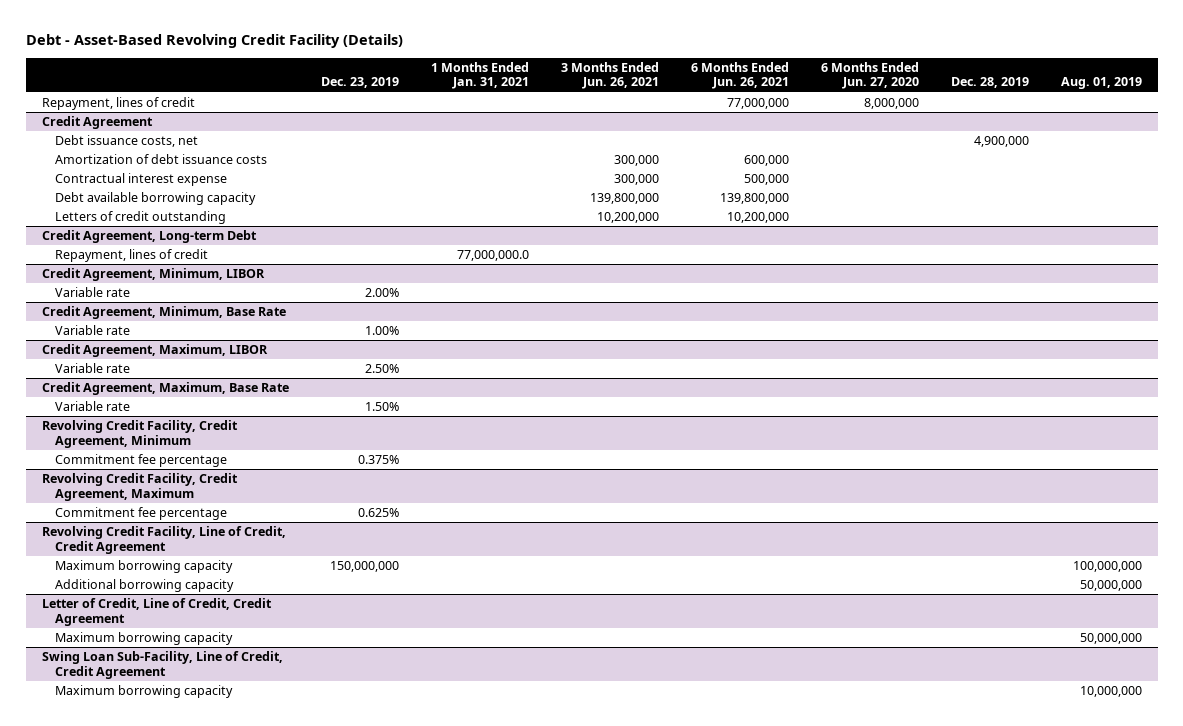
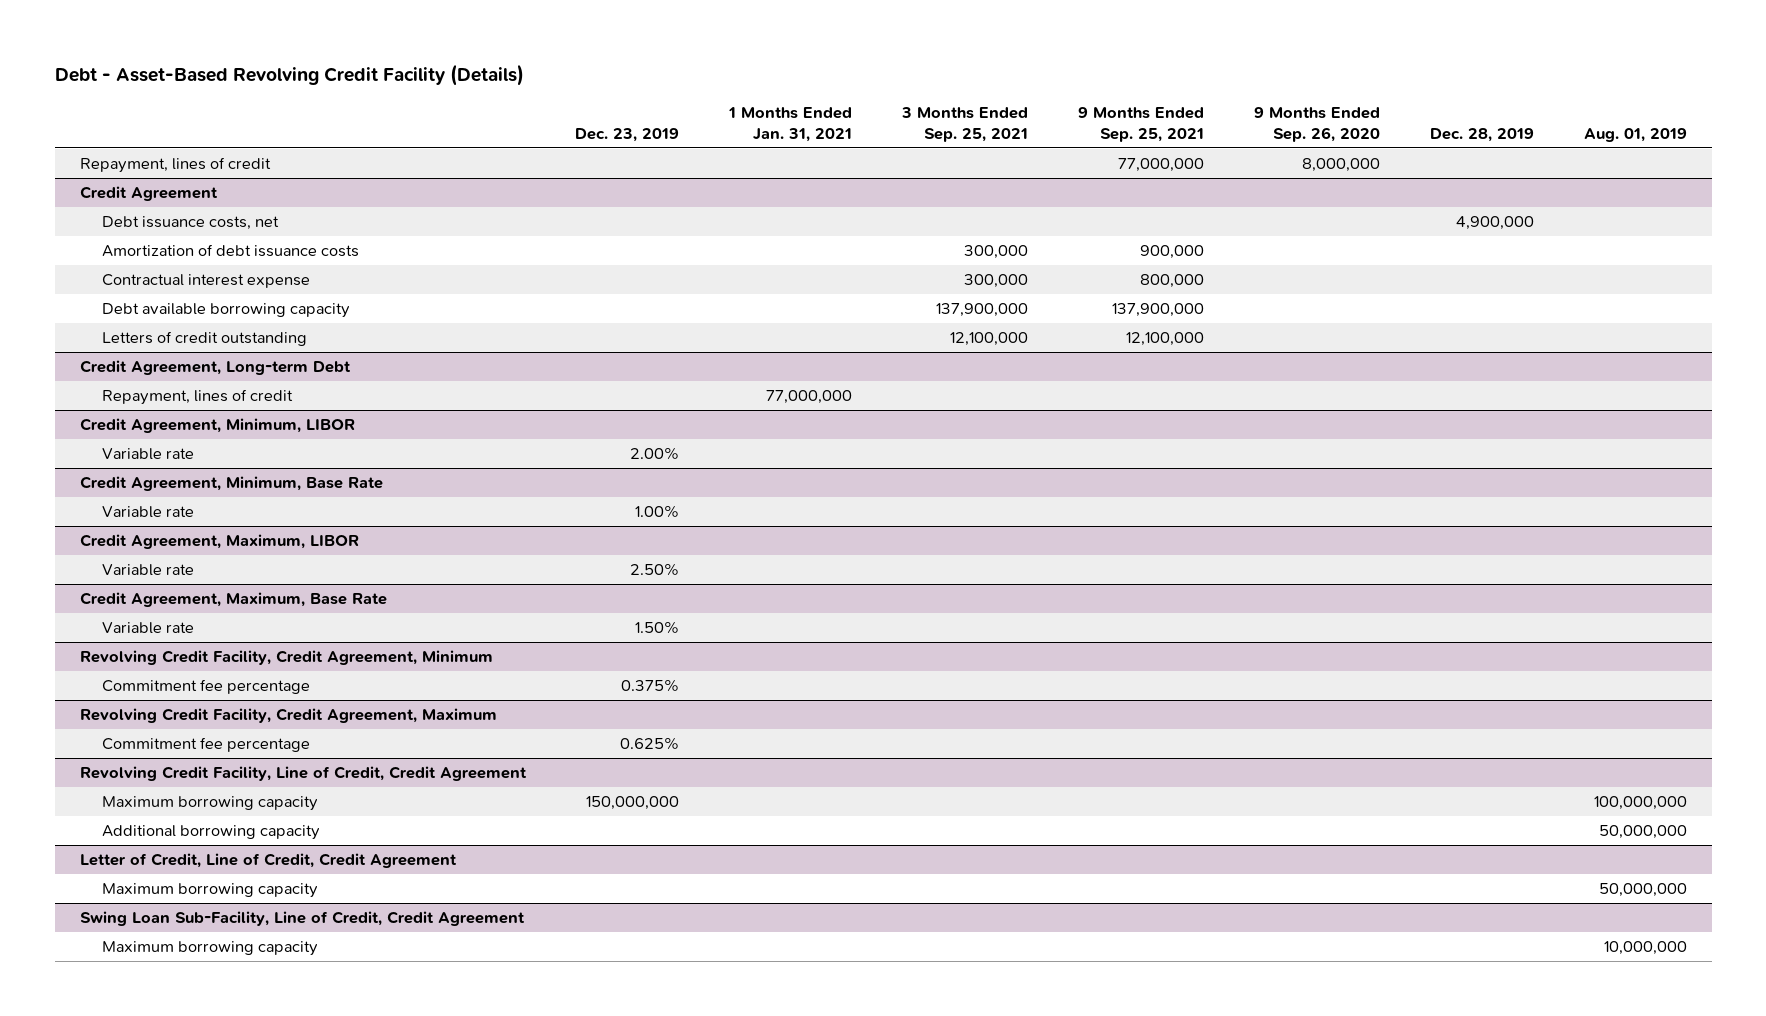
- | Dec. 23, 2019 | 1 Months Ended Jan. 31, 2021 | 3 Months Ended Jun. 26, 2021 | 6 Months Ended Jun. 26, 2021 | 6 Months Ended Jun. 27, 2020 | Dec. 28, 2019 | Aug. 01, 2019
+ | Dec. 23, 2019 | 1 Months Ended Jan. 31, 2021 | 3 Months Ended Sep. 25, 2021 | 9 Months Ended Sep. 25, 2021 | 9 Months Ended Sep. 26, 2020 | Dec. 28, 2019 | Aug. 01, 2019
@ Credit Agreement, Long-term Debt
- Repayment, lines of credit | | 77,000,000.0 | | | | |
+ Repayment, lines of credit | | 77,000,000 | | | | |

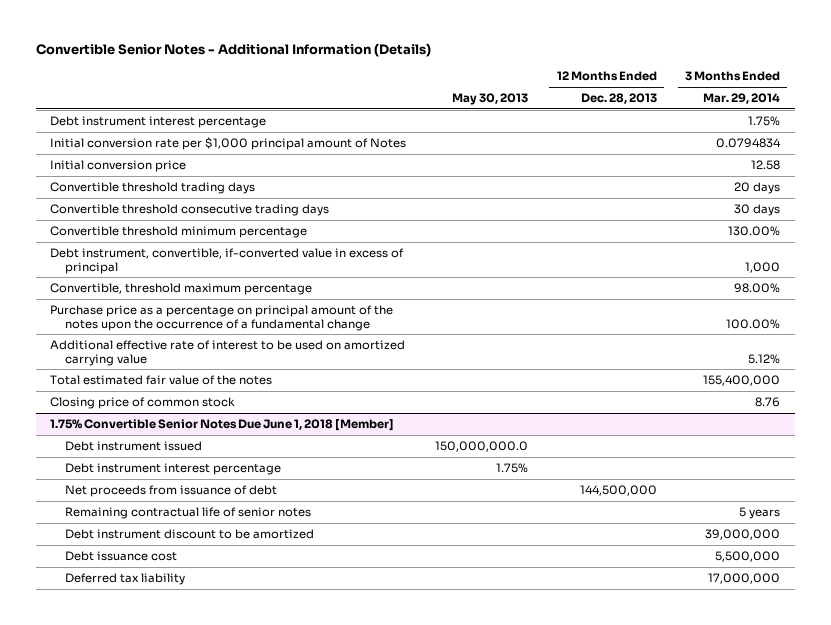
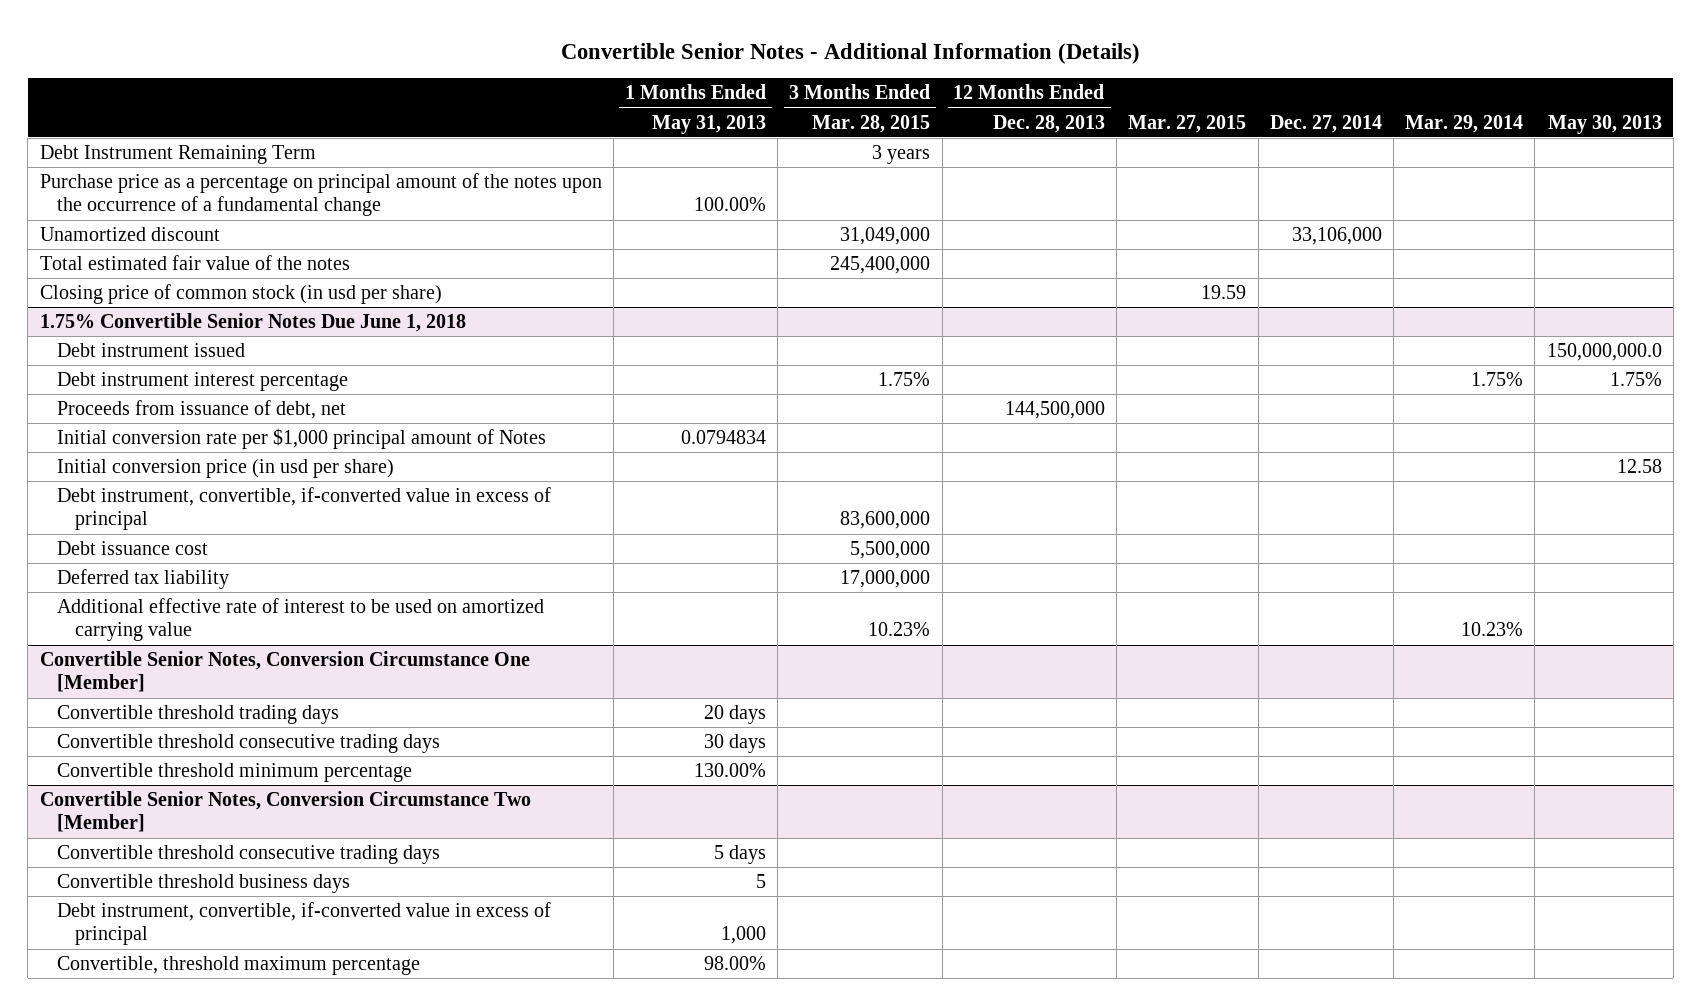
- | May 30, 2013 | 12 Months Ended Dec. 28, 2013 | 3 Months Ended Mar. 29, 2014
+ | 1 Months Ended May 31, 2013 | 3 Months Ended Mar. 28, 2015 | 12 Months Ended Dec. 28, 2013 | Mar. 27, 2015 | Dec. 27, 2014 | Mar. 29, 2014 | May 30, 2013
- Debt instrument interest percentage | | | 1.75%
- Initial conversion rate per $1,000 principal amount of Notes | | | 0.0794834
- Initial conversion price | | | 12.58
- Convertible threshold trading days | | | 20 days
- Convertible threshold consecutive trading days | | | 30 days
- Convertible threshold minimum percentage | | | 130.00%
- Debt instrument, convertible, if-converted value in excess of principal | | | 1,000
- Convertible, threshold maximum percentage | | | 98.00%
+ Debt Instrument Remaining Term | | 3 years | | | | |
- Additional effective rate of interest to be used on amortized carrying value | | | 5.12%
+ Unamortized discount | | 31,049,000 | | | 33,106,000 | |
- Closing price of common stock | | | 8.76
- 1.75% Convertible Senior Notes Due June 1, 2018 [Member]
+ Closing price of common stock (in usd per share) | | | | 19.59 | | |
+ 1.75% Convertible Senior Notes Due June 1, 2018
- Net proceeds from issuance of debt | | 144,500,000 |
- Remaining contractual life of senior notes | | | 5 years
- Debt instrument discount to be amortized | | | 39,000,000
+ Proceeds from issuance of debt, net | | | 144,500,000 | | | |
+ Initial conversion rate per $1,000 principal amount of Notes | 0.0794834 | | | | | |
+ Initial conversion price (in usd per share) | | | | | | | 12.58
+ Debt instrument, convertible, if-converted value in excess of principal | | 83,600,000 | | | | |
+ Additional effective rate of interest to be used on amortized carrying value | | 10.23% | | | | 10.23% |
+ Convertible Senior Notes, Conversion Circumstance One [Member]
+ Convertible threshold trading days | 20 days | | | | | |
+ Convertible threshold consecutive trading days | 30 days | | | | | |
+ Convertible threshold minimum percentage | 130.00% | | | | | |
+ Convertible Senior Notes, Conversion Circumstance Two [Member]
+ Convertible threshold consecutive trading days | 5 days | | | | | |
+ Convertible threshold business days | 5 | | | | | |
+ Debt instrument, convertible, if-converted value in excess of principal | 1,000 | | | | | |
+ Convertible, threshold maximum percentage | 98.00% | | | | | |

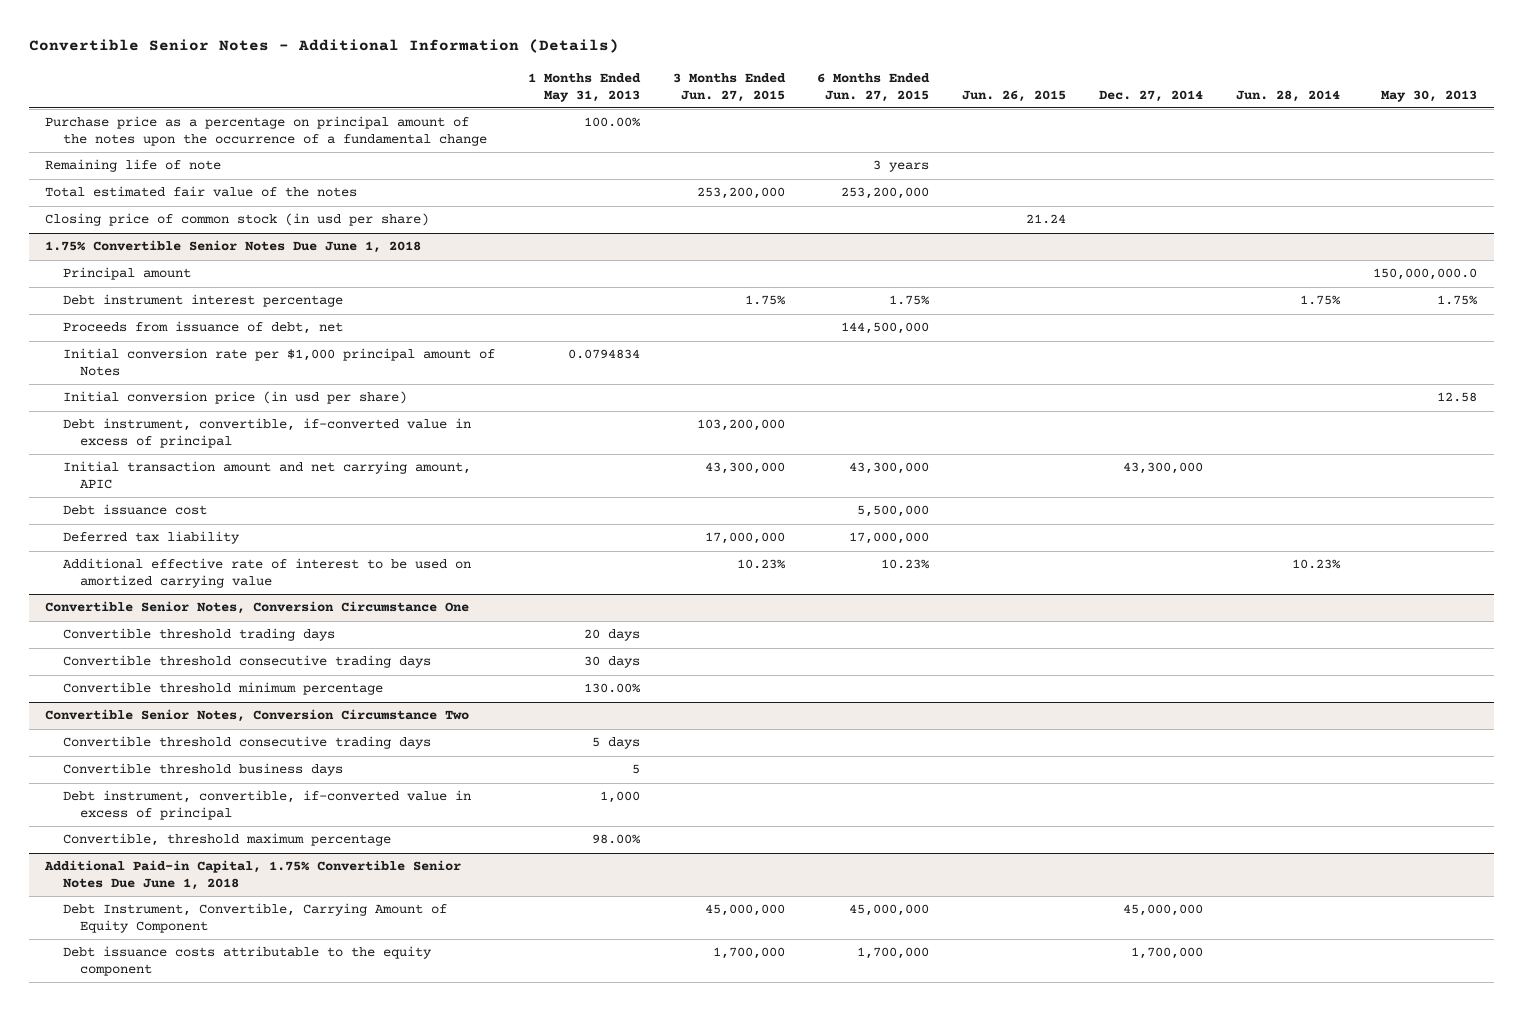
- | 1 Months Ended May 31, 2013 | 3 Months Ended Mar. 28, 2015 | 12 Months Ended Dec. 28, 2013 | Mar. 27, 2015 | Dec. 27, 2014 | Mar. 29, 2014 | May 30, 2013
+ | 1 Months Ended May 31, 2013 | 3 Months Ended Jun. 27, 2015 | 6 Months Ended Jun. 27, 2015 | Jun. 26, 2015 | Dec. 27, 2014 | Jun. 28, 2014 | May 30, 2013
- Debt Instrument Remaining Term | | 3 years | | | | |
- Unamortized discount | | 31,049,000 | | | 33,106,000 | |
+ Remaining life of note | | | 3 years | | | |
@ 1.75% Convertible Senior Notes Due June 1, 2018
- Debt instrument issued | | | | | | | 150,000,000.0
+ Principal amount | | | | | | | 150,000,000.0
+ Initial transaction amount and net carrying amount, APIC | | 43,300,000 | 43,300,000 | | 43,300,000 | |
- Convertible Senior Notes, Conversion Circumstance One [Member]
+ Convertible Senior Notes, Conversion Circumstance One
- Convertible Senior Notes, Conversion Circumstance Two [Member]
+ Convertible Senior Notes, Conversion Circumstance Two
+ Additional Paid-in Capital, 1.75% Convertible Senior Notes Due June 1, 2018
+ Debt Instrument, Convertible, Carrying Amount of Equity Component | | 45,000,000 | 45,000,000 | | 45,000,000 | |
+ Debt issuance costs attributable to the equity component | | 1,700,000 | 1,700,000 | | 1,700,000 | |

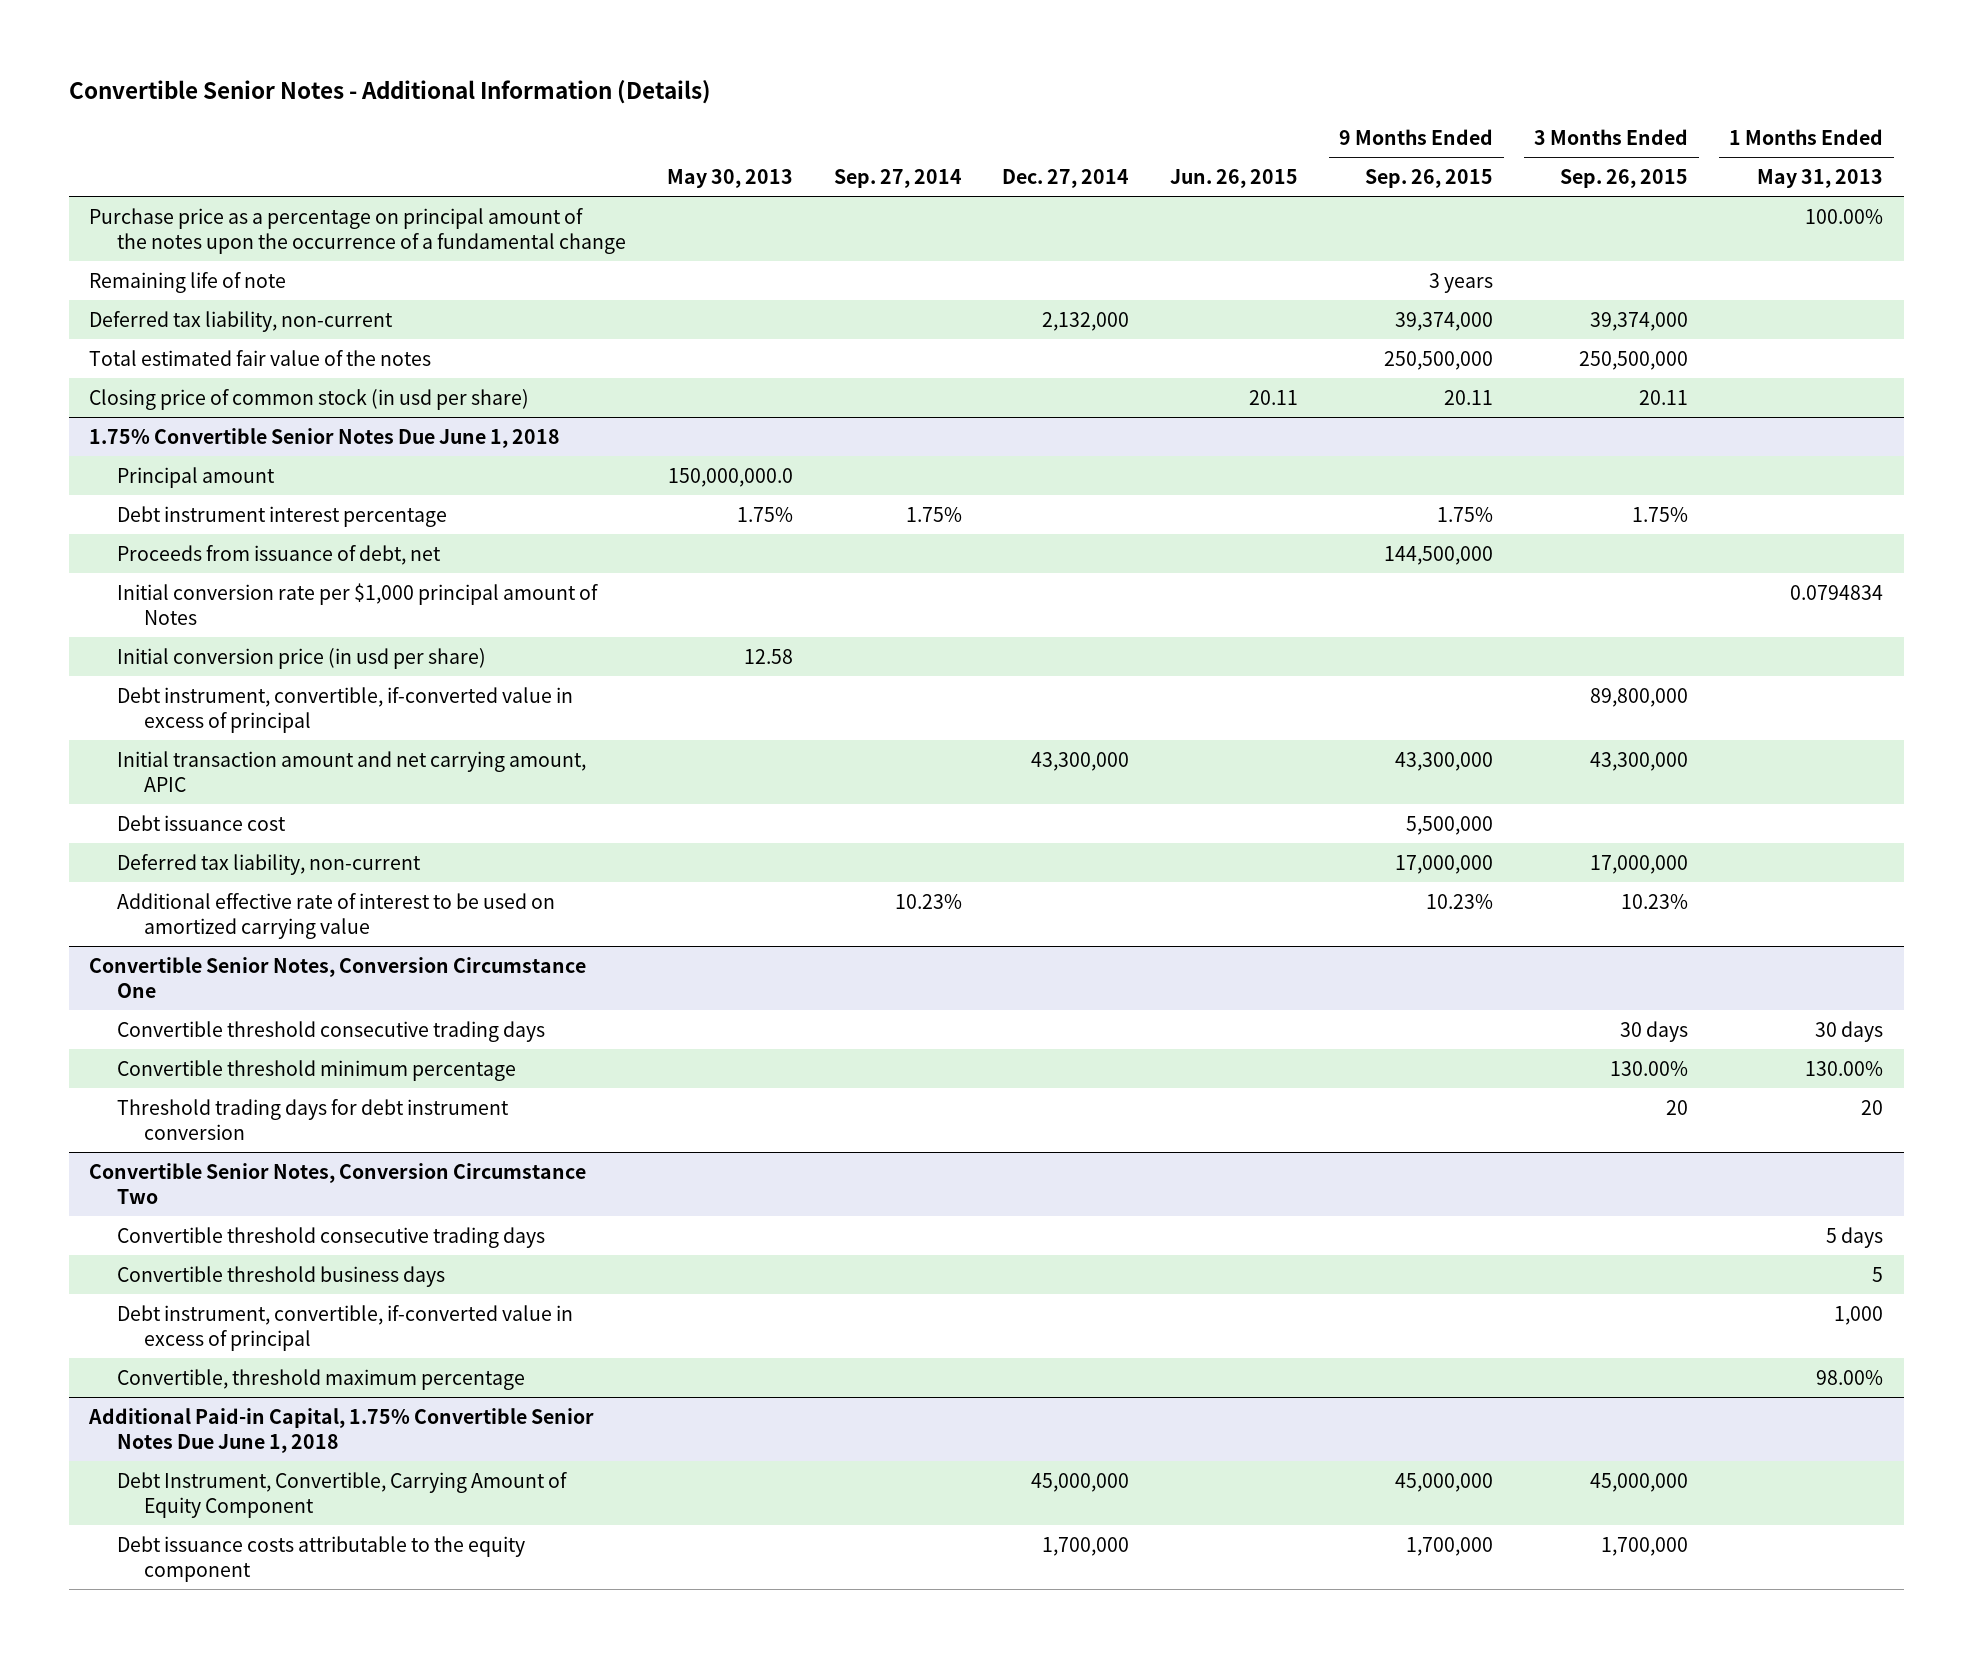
- | 1 Months Ended May 31, 2013 | 3 Months Ended Jun. 27, 2015 | 6 Months Ended Jun. 27, 2015 | Jun. 26, 2015 | Dec. 27, 2014 | Jun. 28, 2014 | May 30, 2013
+ | May 30, 2013 | Sep. 27, 2014 | Dec. 27, 2014 | Jun. 26, 2015 | 9 Months Ended Sep. 26, 2015 | 3 Months Ended Sep. 26, 2015 | 1 Months Ended May 31, 2013
+ Deferred tax liability, non-current | | | 2,132,000 | | 39,374,000 | 39,374,000 |
- Closing price of common stock (in usd per share) | | | | 21.24 | | |
+ Closing price of common stock (in usd per share) | | | | 20.11 | 20.11 | 20.11 |
@ 1.75% Convertible Senior Notes Due June 1, 2018
- Deferred tax liability | | 17,000,000 | 17,000,000 | | | |
+ Deferred tax liability, non-current | | | | | 17,000,000 | 17,000,000 |
@ Convertible Senior Notes, Conversion Circumstance One
- Convertible threshold trading days | 20 days | | | | | |
+ Threshold trading days for debt instrument conversion | | | | | | 20 | 20

